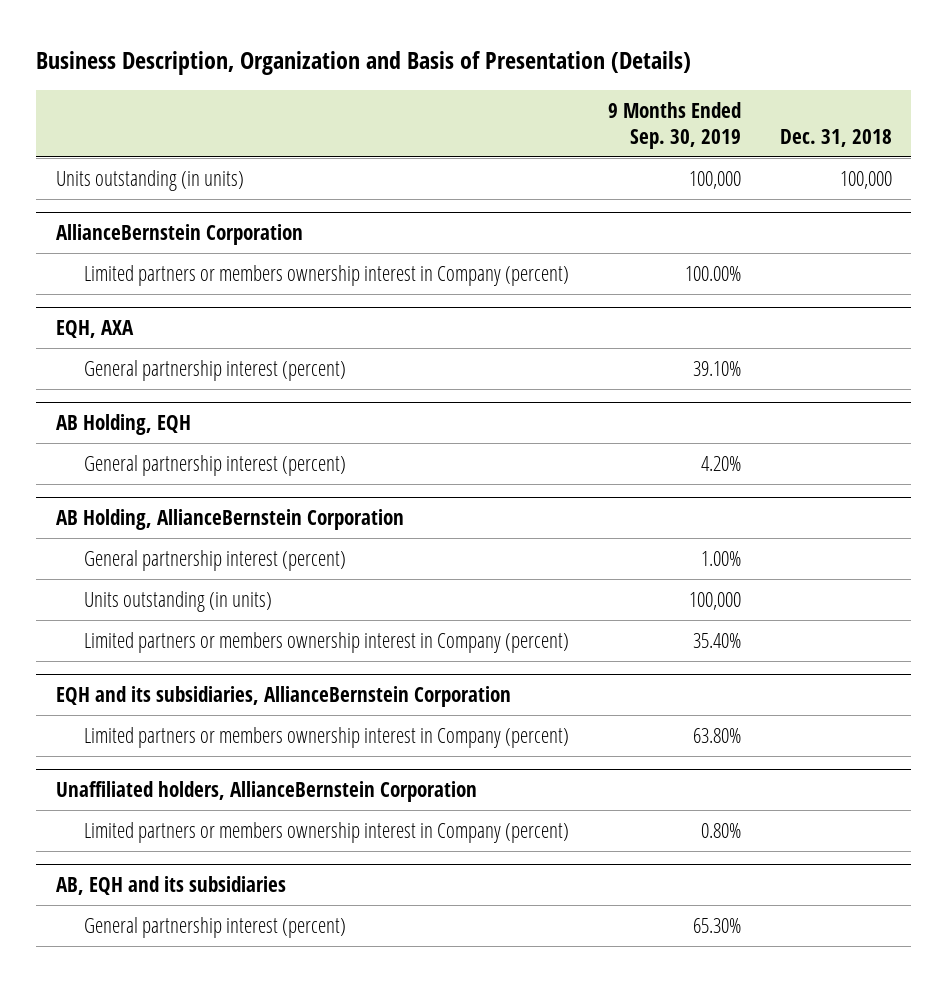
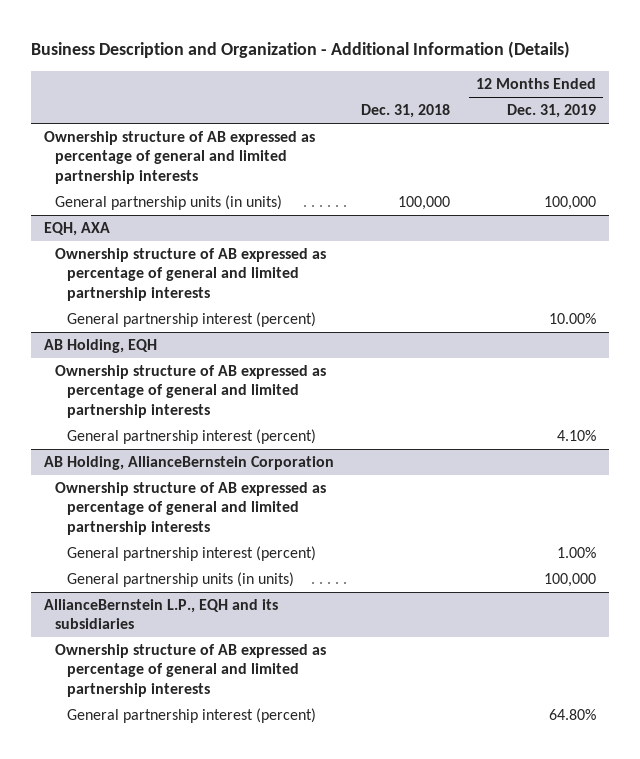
- Business Description, Organization and Basis of Presentation (Details)
+ Business Description and Organization - Additional Information (Details)
- | 9 Months Ended Sep. 30, 2019 | Dec. 31, 2018
+ | Dec. 31, 2018 | 12 Months Ended Dec. 31, 2019
- Units outstanding (in units) | 100,000 | 100,000
- AllianceBernstein Corporation
- Limited partners or members ownership interest in Company (percent) | 100.00% |
+ Ownership structure of AB expressed as percentage of general and limited partnership interests
+ General partnership units (in units) | 100,000 | 100,000
@ EQH, AXA
+ Ownership structure of AB expressed as percentage of general and limited partnership interests
@ AB Holding, EQH
+ Ownership structure of AB expressed as percentage of general and limited partnership interests
@ AB Holding, AllianceBernstein Corporation
+ Ownership structure of AB expressed as percentage of general and limited partnership interests
- Units outstanding (in units) | 100,000 |
- Limited partners or members ownership interest in Company (percent) | 35.40% |
- EQH and its subsidiaries, AllianceBernstein Corporation
- Limited partners or members ownership interest in Company (percent) | 63.80% |
- Unaffiliated holders, AllianceBernstein Corporation
- Limited partners or members ownership interest in Company (percent) | 0.80% |
- AB, EQH and its subsidiaries
- General partnership interest (percent) | 65.30% |
@ AB Holding, AllianceBernstein Corporation
+ General partnership units (in units) | | 100,000
+ AllianceBernstein L.P., EQH and its subsidiaries
+ Ownership structure of AB expressed as percentage of general and limited partnership interests
+ General partnership interest (percent) | | 64.80%

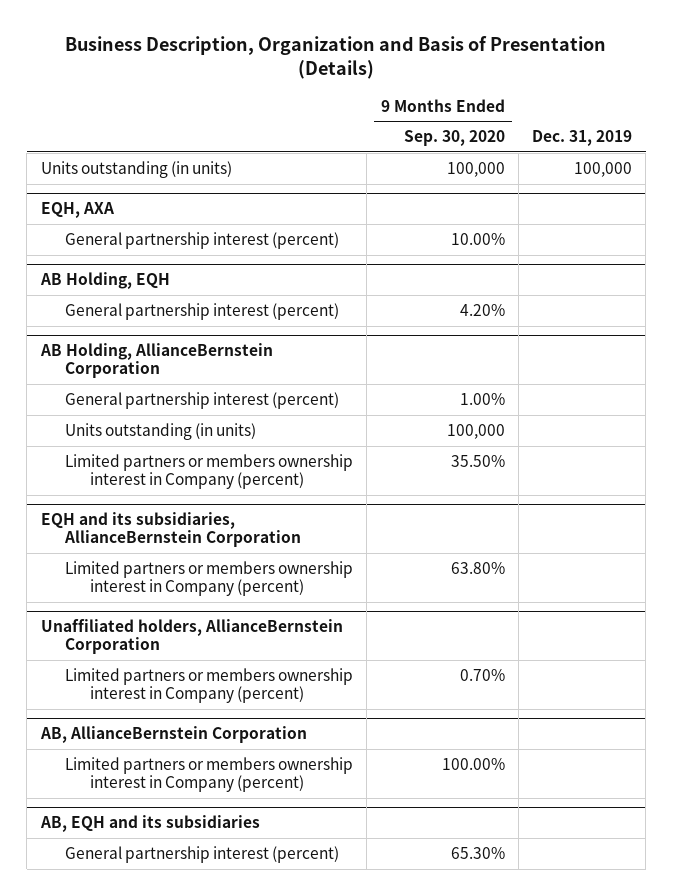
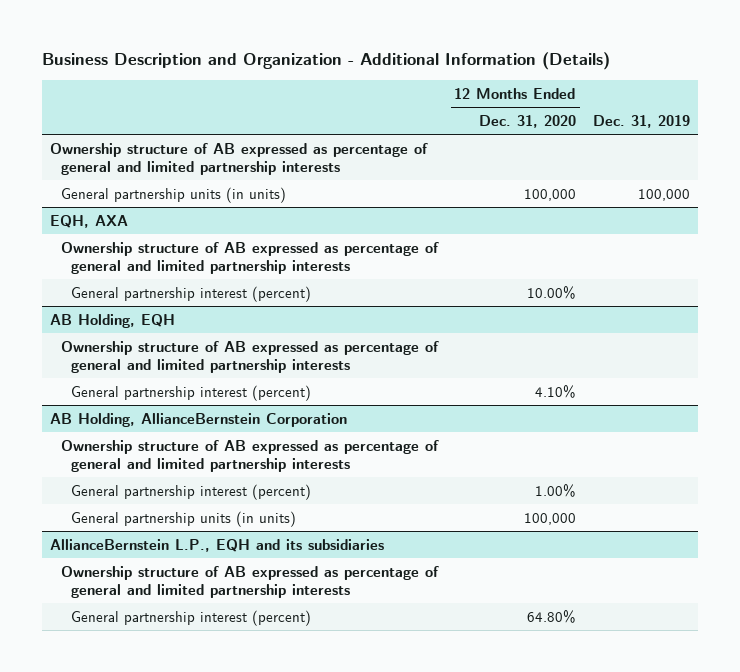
- Business Description, Organization and Basis of Presentation (Details)
+ Business Description and Organization - Additional Information (Details)
- | 9 Months Ended Sep. 30, 2020 | Dec. 31, 2019
+ | 12 Months Ended Dec. 31, 2020 | Dec. 31, 2019
- Units outstanding (in units) | 100,000 | 100,000
+ Ownership structure of AB expressed as percentage of general and limited partnership interests
+ General partnership units (in units) | 100,000 | 100,000
@ EQH, AXA
+ Ownership structure of AB expressed as percentage of general and limited partnership interests
@ AB Holding, EQH
+ Ownership structure of AB expressed as percentage of general and limited partnership interests
@ AB Holding, AllianceBernstein Corporation
+ Ownership structure of AB expressed as percentage of general and limited partnership interests
- Units outstanding (in units) | 100,000 |
- Limited partners or members ownership interest in Company (percent) | 35.50% |
- EQH and its subsidiaries, AllianceBernstein Corporation
- Limited partners or members ownership interest in Company (percent) | 63.80% |
- Unaffiliated holders, AllianceBernstein Corporation
- Limited partners or members ownership interest in Company (percent) | 0.70% |
- AB, AllianceBernstein Corporation
- Limited partners or members ownership interest in Company (percent) | 100.00% |
- AB, EQH and its subsidiaries
- General partnership interest (percent) | 65.30% |
@ AB Holding, AllianceBernstein Corporation
+ General partnership units (in units) | 100,000 |
+ AllianceBernstein L.P., EQH and its subsidiaries
+ Ownership structure of AB expressed as percentage of general and limited partnership interests
+ General partnership interest (percent) | 64.80% |

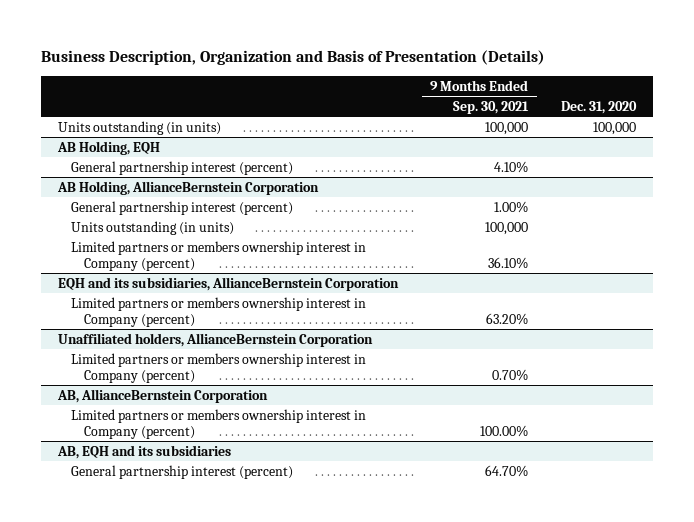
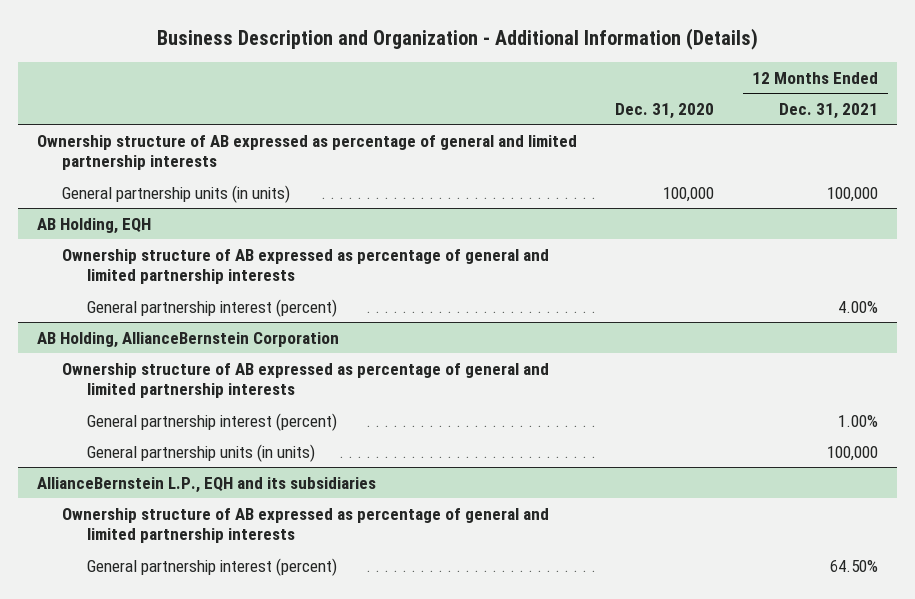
- Business Description, Organization and Basis of Presentation (Details)
+ Business Description and Organization - Additional Information (Details)
- | 9 Months Ended Sep. 30, 2021 | Dec. 31, 2020
+ | Dec. 31, 2020 | 12 Months Ended Dec. 31, 2021
- Units outstanding (in units) | 100,000 | 100,000
+ Ownership structure of AB expressed as percentage of general and limited partnership interests
+ General partnership units (in units) | 100,000 | 100,000
@ AB Holding, EQH
+ Ownership structure of AB expressed as percentage of general and limited partnership interests
@ AB Holding, AllianceBernstein Corporation
+ Ownership structure of AB expressed as percentage of general and limited partnership interests
- Units outstanding (in units) | 100,000 |
- Limited partners or members ownership interest in Company (percent) | 36.10% |
- EQH and its subsidiaries, AllianceBernstein Corporation
- Limited partners or members ownership interest in Company (percent) | 63.20% |
- Unaffiliated holders, AllianceBernstein Corporation
- Limited partners or members ownership interest in Company (percent) | 0.70% |
- AB, AllianceBernstein Corporation
- Limited partners or members ownership interest in Company (percent) | 100.00% |
- AB, EQH and its subsidiaries
- General partnership interest (percent) | 64.70% |
@ AB Holding, AllianceBernstein Corporation
+ General partnership units (in units) | | 100,000
+ AllianceBernstein L.P., EQH and its subsidiaries
+ Ownership structure of AB expressed as percentage of general and limited partnership interests
+ General partnership interest (percent) | | 64.50%

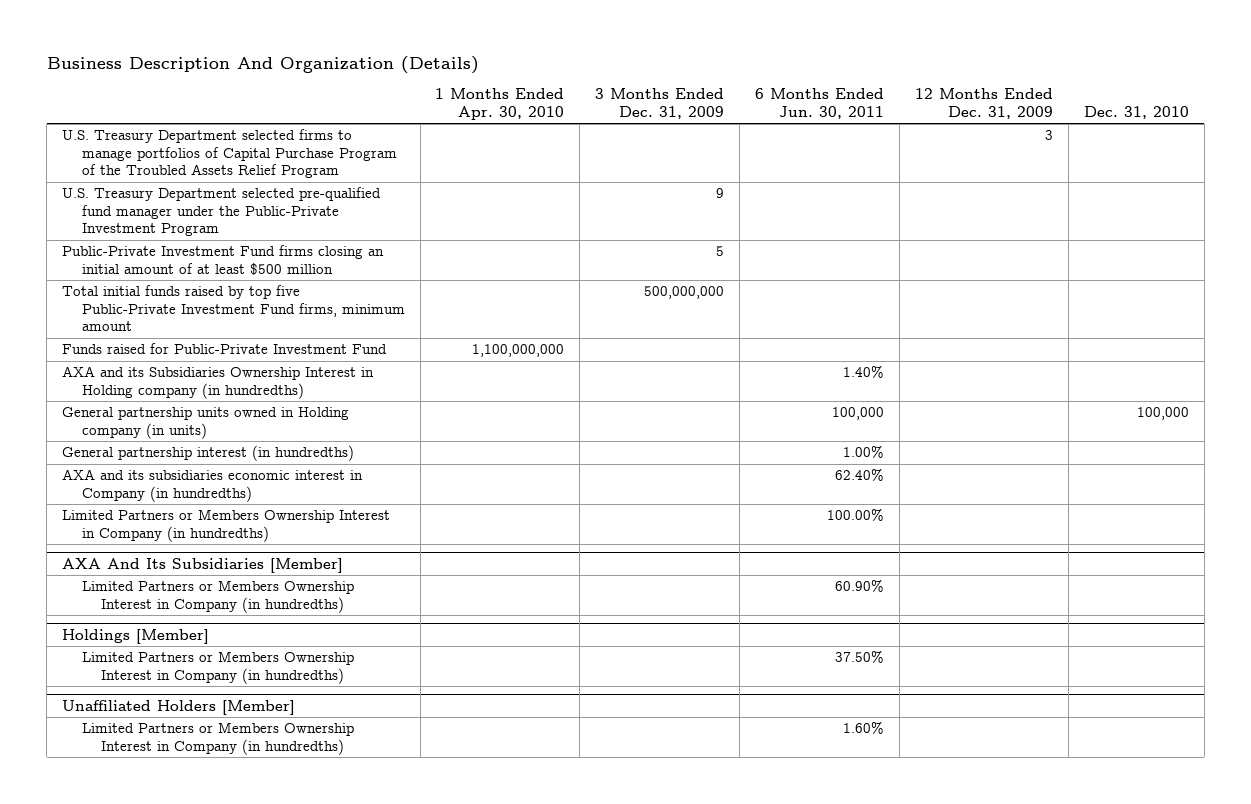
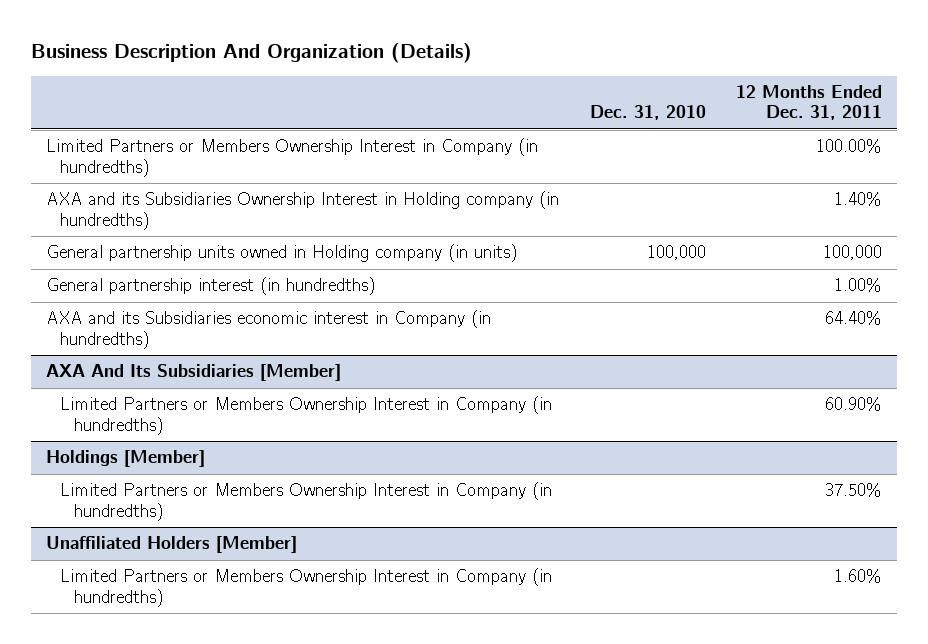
- | 1 Months Ended Apr. 30, 2010 | 3 Months Ended Dec. 31, 2009 | 6 Months Ended Jun. 30, 2011 | 12 Months Ended Dec. 31, 2009 | Dec. 31, 2010
+ | Dec. 31, 2010 | 12 Months Ended Dec. 31, 2011
- U.S. Treasury Department selected firms to manage portfolios of Capital Purchase Program of the Troubled Assets Relief Program | | | | 3 |
- U.S. Treasury Department selected pre-qualified fund manager under the Public-Private Investment Program | | 9 | | |
- Public-Private Investment Fund firms closing an initial amount of at least $500 million | | 5 | | |
- Total initial funds raised by top five Public-Private Investment Fund firms, minimum amount | | 500,000,000 | | |
- Funds raised for Public-Private Investment Fund | 1,100,000,000 | | | |
moved up: Limited Partners or Members Ownership Interest in Company (in hundredths) | | 100.00%
- AXA and its subsidiaries economic interest in Company (in hundredths) | | | 62.40% | |
+ AXA and its Subsidiaries economic interest in Company (in hundredths) | | 64.40%

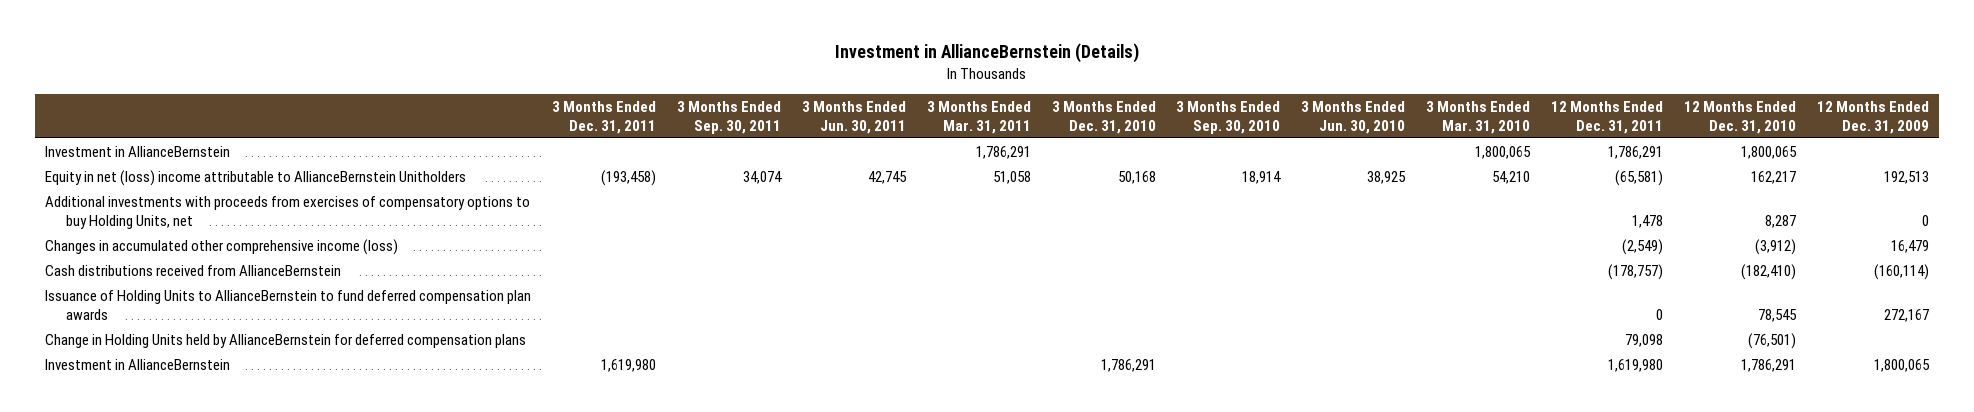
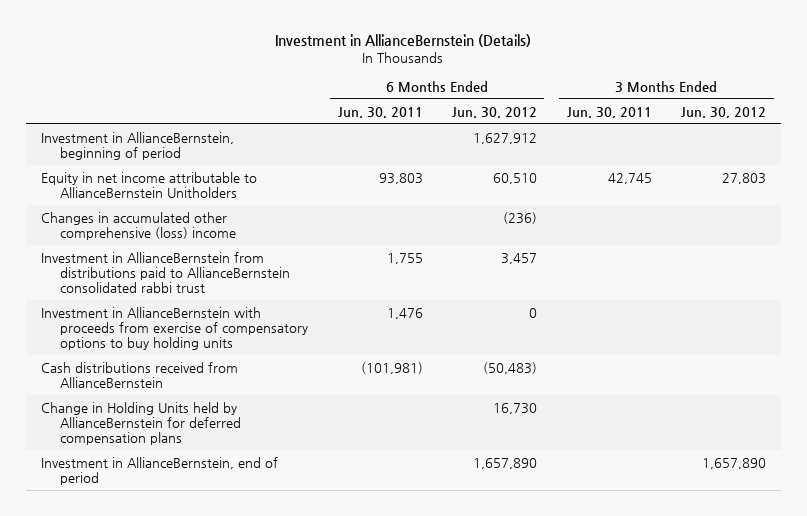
- | 3 Months Ended Dec. 31, 2011 | 3 Months Ended Sep. 30, 2011 | 3 Months Ended Jun. 30, 2011 | 3 Months Ended Mar. 31, 2011 | 3 Months Ended Dec. 31, 2010 | 3 Months Ended Sep. 30, 2010 | 3 Months Ended Jun. 30, 2010 | 3 Months Ended Mar. 31, 2010 | 12 Months Ended Dec. 31, 2011 | 12 Months Ended Dec. 31, 2010 | 12 Months Ended Dec. 31, 2009
+ | 6 Months Ended Jun. 30, 2011 | 6 Months Ended Jun. 30, 2012 | 3 Months Ended Jun. 30, 2011 | 3 Months Ended Jun. 30, 2012
- Investment in AllianceBernstein | | | | 1,786,291 | | | | 1,800,065 | 1,786,291 | 1,800,065 |
- Equity in net (loss) income attributable to AllianceBernstein Unitholders | (193,458) | 34,074 | 42,745 | 51,058 | 50,168 | 18,914 | 38,925 | 54,210 | (65,581) | 162,217 | 192,513
- Additional investments with proceeds from exercises of compensatory options to buy Holding Units, net | | | | | | | | | 1,478 | 8,287 | 0
- Changes in accumulated other comprehensive income (loss) | | | | | | | | | (2,549) | (3,912) | 16,479
+ Investment in AllianceBernstein, beginning of period | | 1,627,912 | |
+ Equity in net income attributable to AllianceBernstein Unitholders | 93,803 | 60,510 | 42,745 | 27,803
+ Changes in accumulated other comprehensive (loss) income | | (236) | |
+ Investment in AllianceBernstein from distributions paid to AllianceBernstein consolidated rabbi trust | 1,755 | 3,457 | |
+ Investment in AllianceBernstein with proceeds from exercise of compensatory options to buy holding units | 1,476 | 0 | |
- Issuance of Holding Units to AllianceBernstein to fund deferred compensation plan awards | | | | | | | | | 0 | 78,545 | 272,167
- Investment in AllianceBernstein | 1,619,980 | | | | 1,786,291 | | | | 1,619,980 | 1,786,291 | 1,800,065
+ Investment in AllianceBernstein, end of period | | 1,657,890 | | 1,657,890

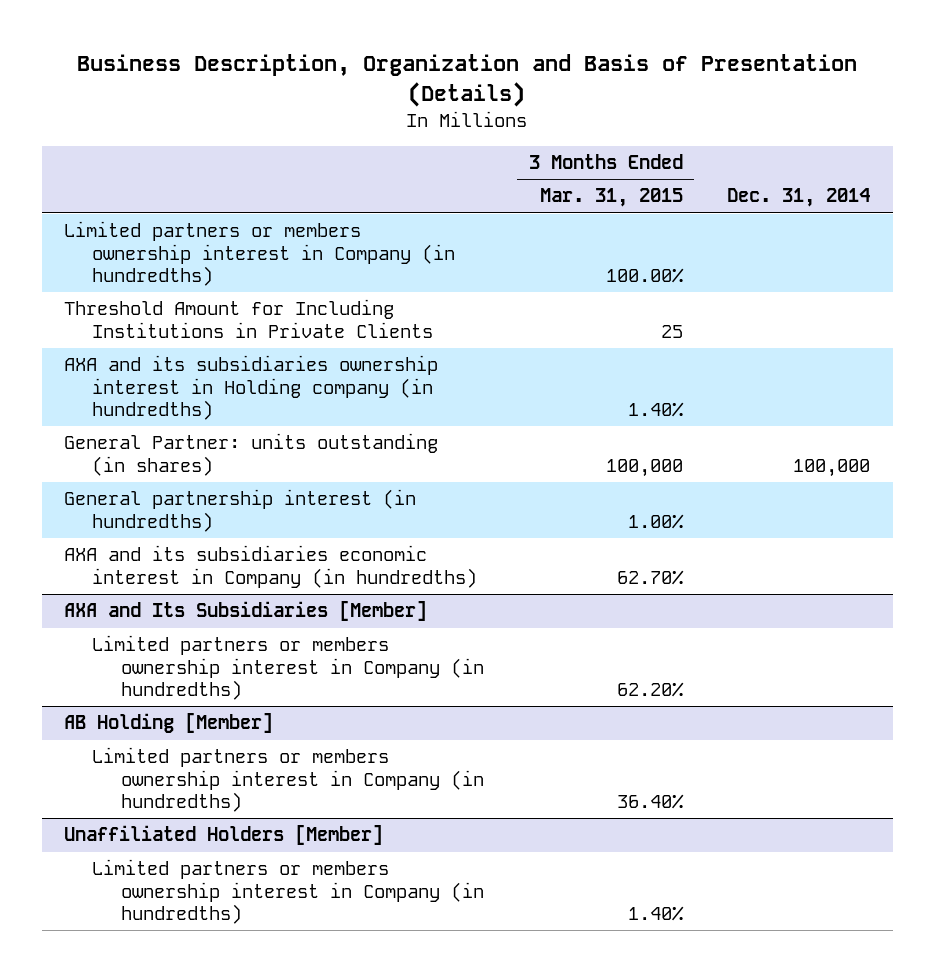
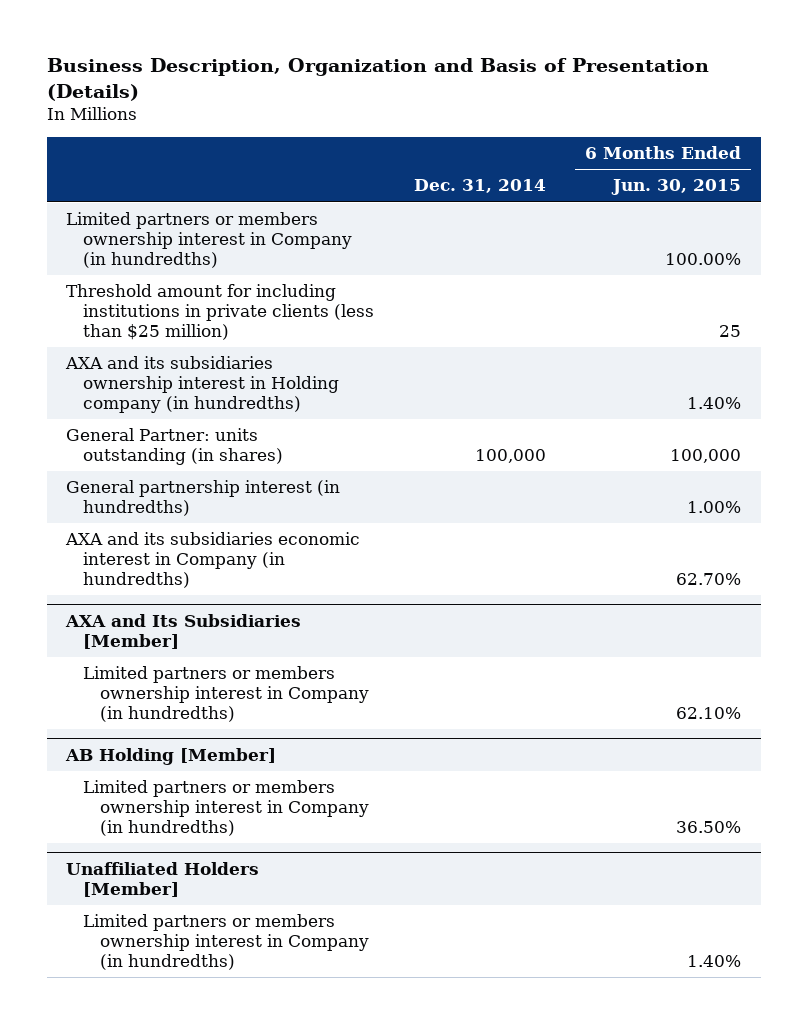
- | 3 Months Ended Mar. 31, 2015 | Dec. 31, 2014
+ | Dec. 31, 2014 | 6 Months Ended Jun. 30, 2015
- Threshold Amount for Including Institutions in Private Clients | 25 |
+ Threshold amount for including institutions in private clients (less than $25 million) | | 25

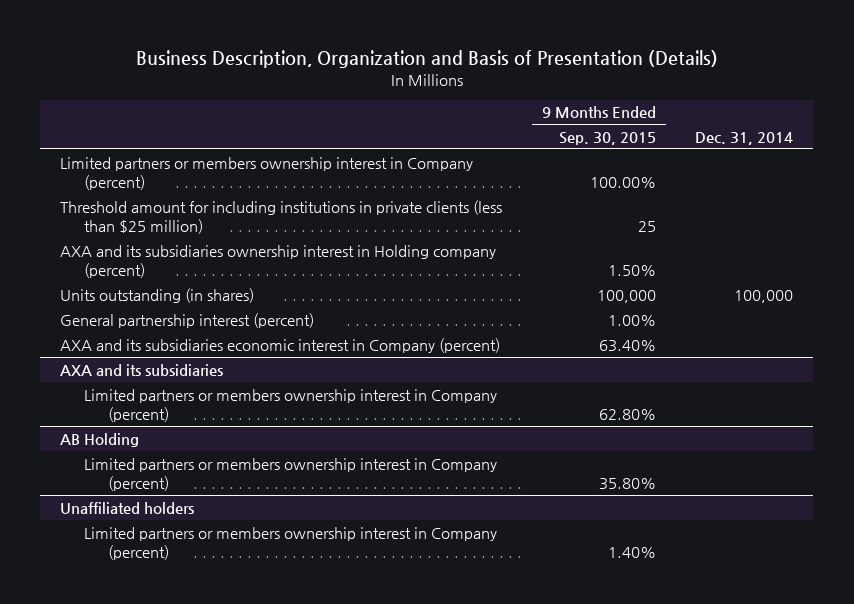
- | Dec. 31, 2014 | 6 Months Ended Jun. 30, 2015
+ | 9 Months Ended Sep. 30, 2015 | Dec. 31, 2014
- Limited partners or members ownership interest in Company (in hundredths) | | 100.00%
+ Limited partners or members ownership interest in Company (percent) | 100.00% |
- AXA and its subsidiaries ownership interest in Holding company (in hundredths) | | 1.40%
- General Partner: units outstanding (in shares) | 100,000 | 100,000
- General partnership interest (in hundredths) | | 1.00%
- AXA and its subsidiaries economic interest in Company (in hundredths) | | 62.70%
- AXA and Its Subsidiaries [Member]
- Limited partners or members ownership interest in Company (in hundredths) | | 62.10%
- AB Holding [Member]
- Limited partners or members ownership interest in Company (in hundredths) | | 36.50%
- Unaffiliated Holders [Member]
- Limited partners or members ownership interest in Company (in hundredths) | | 1.40%
+ AXA and its subsidiaries ownership interest in Holding company (percent) | 1.50% |
+ Units outstanding (in shares) | 100,000 | 100,000
+ General partnership interest (percent) | 1.00% |
+ AXA and its subsidiaries economic interest in Company (percent) | 63.40% |
+ AXA and its subsidiaries
+ Limited partners or members ownership interest in Company (percent) | 62.80% |
+ AB Holding
+ Limited partners or members ownership interest in Company (percent) | 35.80% |
+ Unaffiliated holders
+ Limited partners or members ownership interest in Company (percent) | 1.40% |

